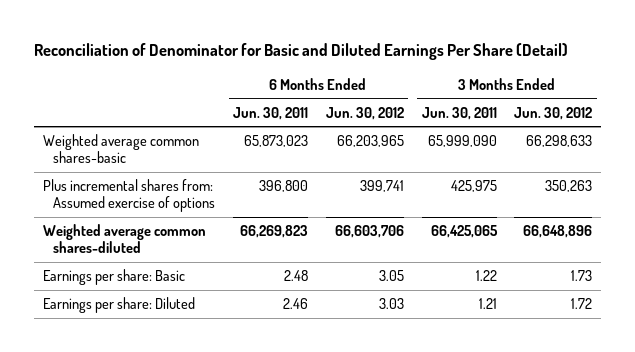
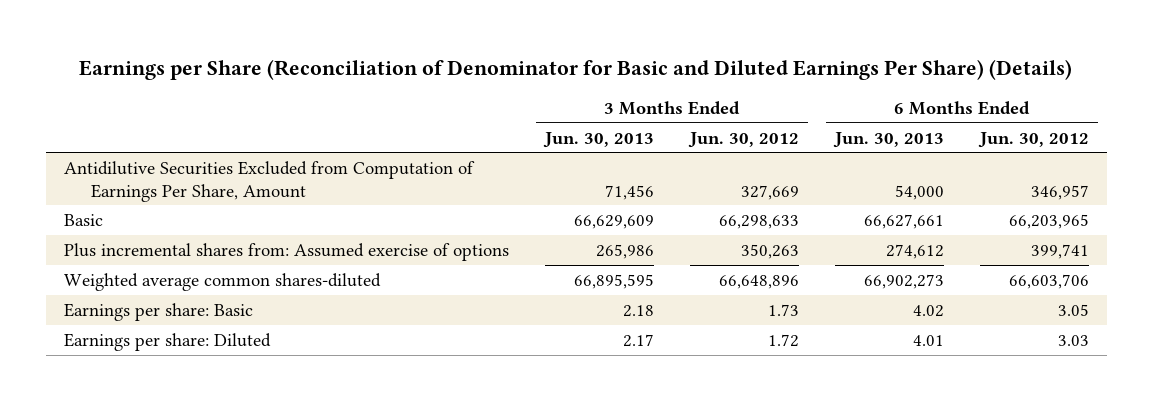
- Reconciliation of Denominator for Basic and Diluted Earnings Per Share (Detail)
+ Earnings per Share (Reconciliation of Denominator for Basic and Diluted Earnings Per Share) (Details)
- | 6 Months Ended Jun. 30, 2011 | 6 Months Ended Jun. 30, 2012 | 3 Months Ended Jun. 30, 2011 | 3 Months Ended Jun. 30, 2012
+ | 3 Months Ended Jun. 30, 2013 | 3 Months Ended Jun. 30, 2012 | 6 Months Ended Jun. 30, 2013 | 6 Months Ended Jun. 30, 2012
- Weighted average common shares-basic | 65,873,023 | 66,203,965 | 65,999,090 | 66,298,633
+ Antidilutive Securities Excluded from Computation of Earnings Per Share, Amount | 71,456 | 327,669 | 54,000 | 346,957
+ Basic | 66,629,609 | 66,298,633 | 66,627,661 | 66,203,965

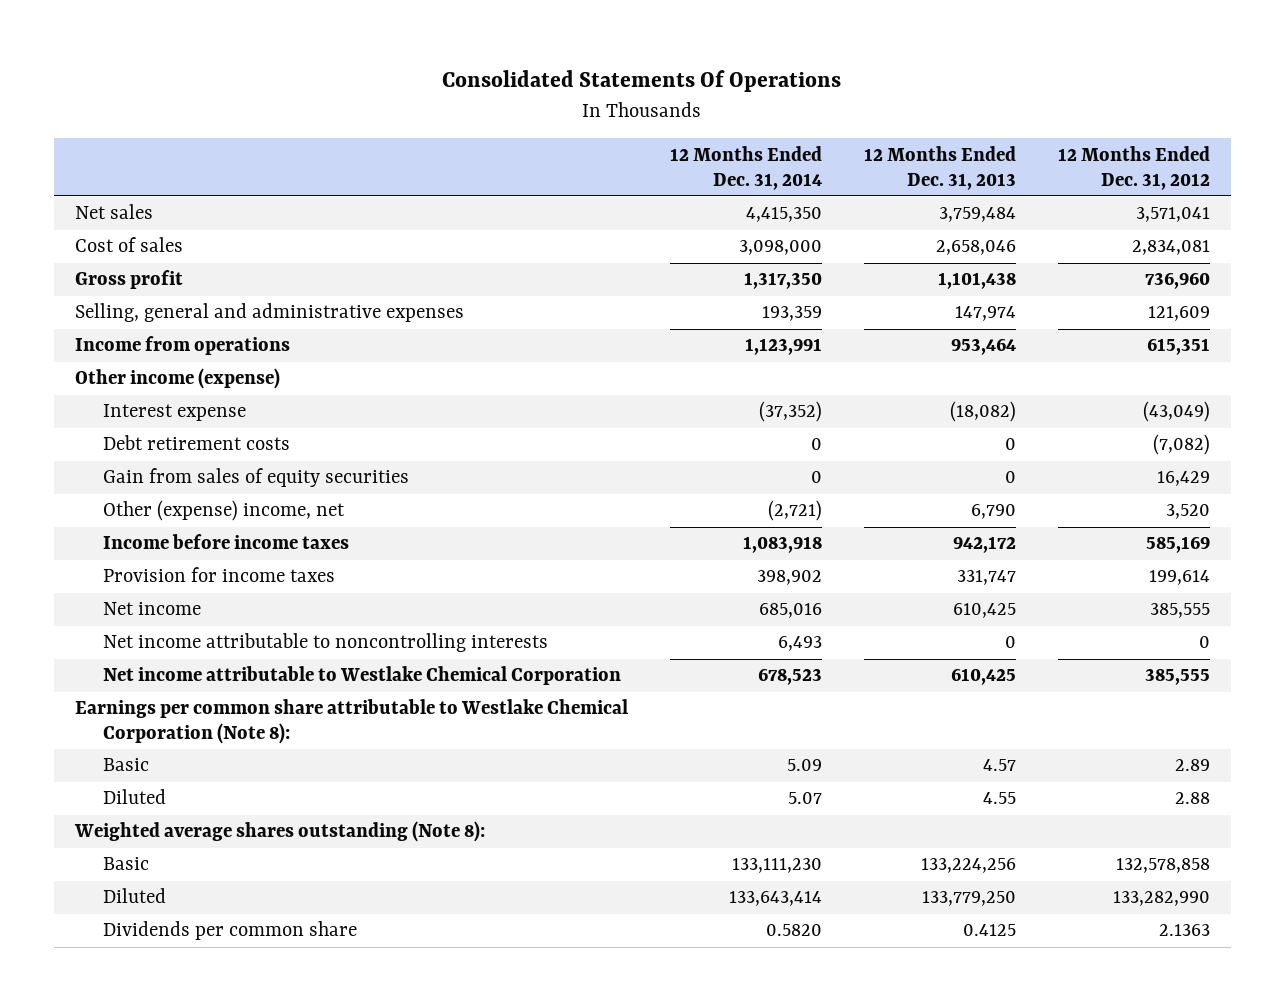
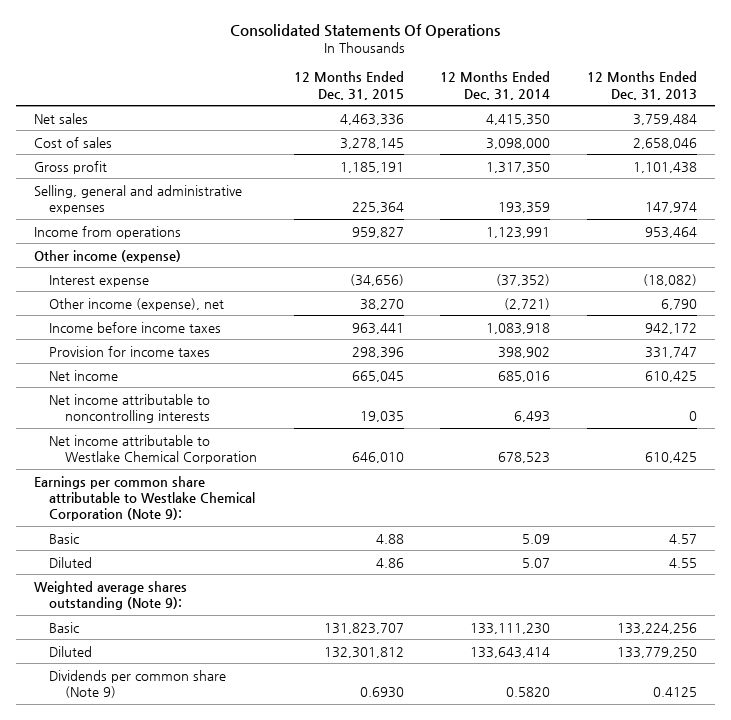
- | 12 Months Ended Dec. 31, 2014 | 12 Months Ended Dec. 31, 2013 | 12 Months Ended Dec. 31, 2012
+ | 12 Months Ended Dec. 31, 2015 | 12 Months Ended Dec. 31, 2014 | 12 Months Ended Dec. 31, 2013
- Debt retirement costs | 0 | 0 | (7,082)
- Gain from sales of equity securities | 0 | 0 | 16,429
- Other (expense) income, net | (2,721) | 6,790 | 3,520
+ Other income (expense), net | 38,270 | (2,721) | 6,790
- Earnings per common share attributable to Westlake Chemical Corporation (Note 8):
+ Earnings per common share attributable to Westlake Chemical Corporation (Note 9):
- Weighted average shares outstanding (Note 8):
+ Weighted average shares outstanding (Note 9):
- Dividends per common share | 0.5820 | 0.4125 | 2.1363
+ Dividends per common share (Note 9) | 0.6930 | 0.5820 | 0.4125

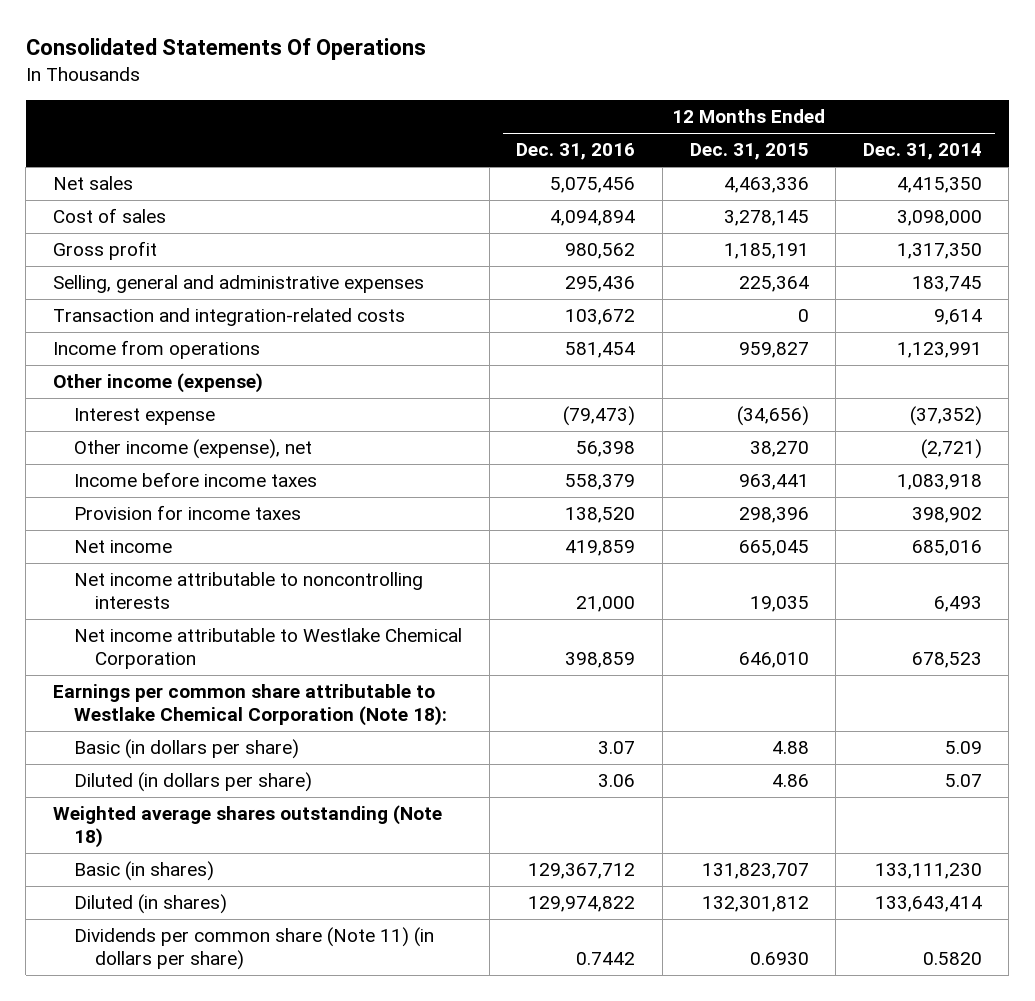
- | 12 Months Ended Dec. 31, 2015 | 12 Months Ended Dec. 31, 2014 | 12 Months Ended Dec. 31, 2013
+ | 12 Months Ended Dec. 31, 2016 | 12 Months Ended Dec. 31, 2015 | 12 Months Ended Dec. 31, 2014
- Selling, general and administrative expenses | 225,364 | 193,359 | 147,974
+ Selling, general and administrative expenses | 295,436 | 225,364 | 183,745
+ Transaction and integration-related costs | 103,672 | 0 | 9,614
- Earnings per common share attributable to Westlake Chemical Corporation (Note 9):
- Basic | 4.88 | 5.09 | 4.57
- Diluted | 4.86 | 5.07 | 4.55
- Weighted average shares outstanding (Note 9):
- Basic | 131,823,707 | 133,111,230 | 133,224,256
- Diluted | 132,301,812 | 133,643,414 | 133,779,250
- Dividends per common share (Note 9) | 0.6930 | 0.5820 | 0.4125
+ Earnings per common share attributable to Westlake Chemical Corporation (Note 18):
+ Basic (in dollars per share) | 3.07 | 4.88 | 5.09
+ Diluted (in dollars per share) | 3.06 | 4.86 | 5.07
+ Weighted average shares outstanding (Note 18)
+ Basic (in shares) | 129,367,712 | 131,823,707 | 133,111,230
+ Diluted (in shares) | 129,974,822 | 132,301,812 | 133,643,414
+ Dividends per common share (Note 11) (in dollars per share) | 0.7442 | 0.6930 | 0.5820

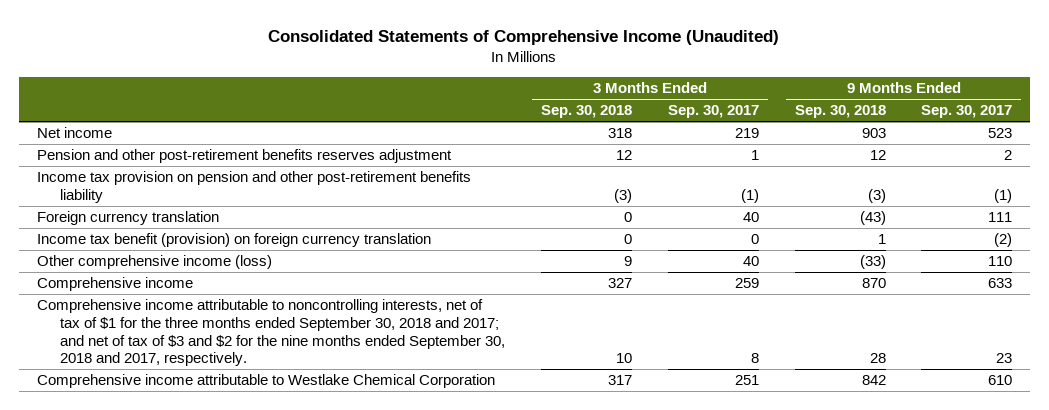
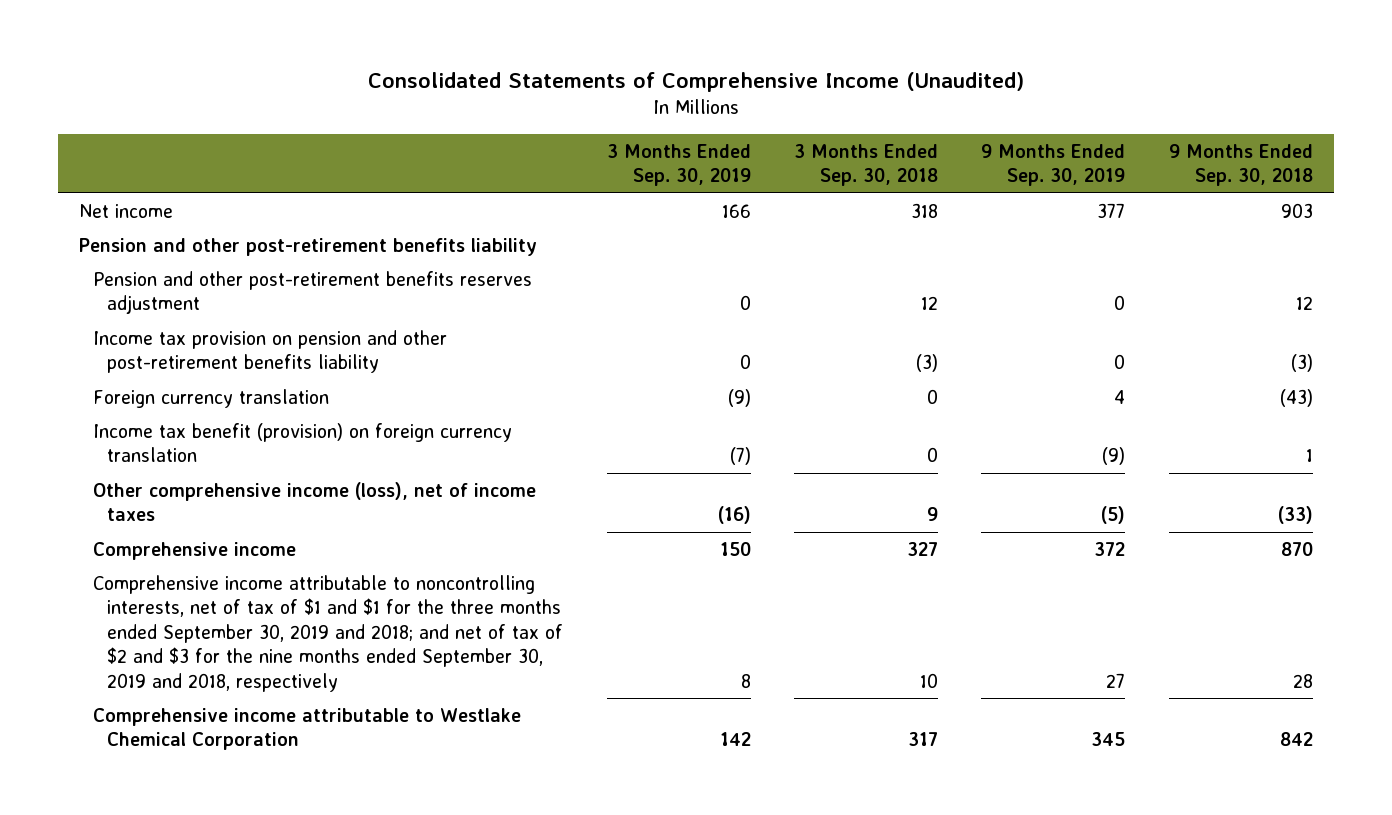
- | 3 Months Ended Sep. 30, 2018 | 3 Months Ended Sep. 30, 2017 | 9 Months Ended Sep. 30, 2018 | 9 Months Ended Sep. 30, 2017
+ | 3 Months Ended Sep. 30, 2019 | 3 Months Ended Sep. 30, 2018 | 9 Months Ended Sep. 30, 2019 | 9 Months Ended Sep. 30, 2018
+ Pension and other post-retirement benefits liability
- Other comprehensive income (loss) | 9 | 40 | (33) | 110
+ Other comprehensive income (loss), net of income taxes | (16) | 9 | (5) | (33)
- Comprehensive income attributable to noncontrolling interests, net of tax of $1 for the three months ended September 30, 2018 and 2017; and net of tax of $3 and $2 for the nine months ended September 30, 2018 and 2017, respectively. | 10 | 8 | 28 | 23
+ Comprehensive income attributable to noncontrolling interests, net of tax of $1 and $1 for the three months ended September 30, 2019 and 2018; and net of tax of $2 and $3 for the nine months ended September 30, 2019 and 2018, respectively | 8 | 10 | 27 | 28

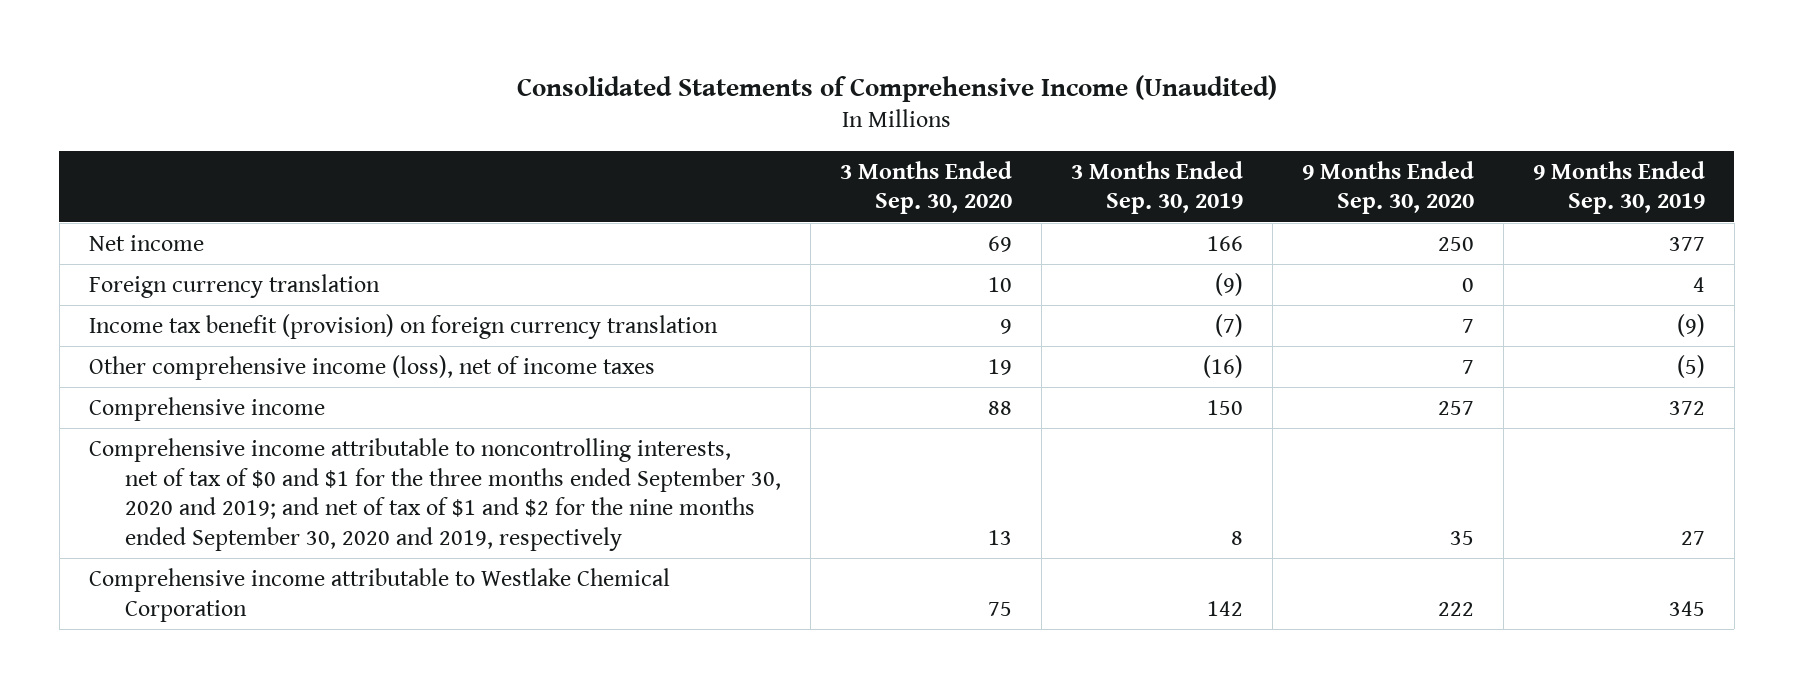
- | 3 Months Ended Sep. 30, 2019 | 3 Months Ended Sep. 30, 2018 | 9 Months Ended Sep. 30, 2019 | 9 Months Ended Sep. 30, 2018
+ | 3 Months Ended Sep. 30, 2020 | 3 Months Ended Sep. 30, 2019 | 9 Months Ended Sep. 30, 2020 | 9 Months Ended Sep. 30, 2019
- Pension and other post-retirement benefits liability
- Pension and other post-retirement benefits reserves adjustment | 0 | 12 | 0 | 12
- Income tax provision on pension and other post-retirement benefits liability | 0 | (3) | 0 | (3)
- Comprehensive income attributable to noncontrolling interests, net of tax of $1 and $1 for the three months ended September 30, 2019 and 2018; and net of tax of $2 and $3 for the nine months ended September 30, 2019 and 2018, respectively | 8 | 10 | 27 | 28
+ Comprehensive income attributable to noncontrolling interests, net of tax of $0 and $1 for the three months ended September 30, 2020 and 2019; and net of tax of $1 and $2 for the nine months ended September 30, 2020 and 2019, respectively | 13 | 8 | 35 | 27

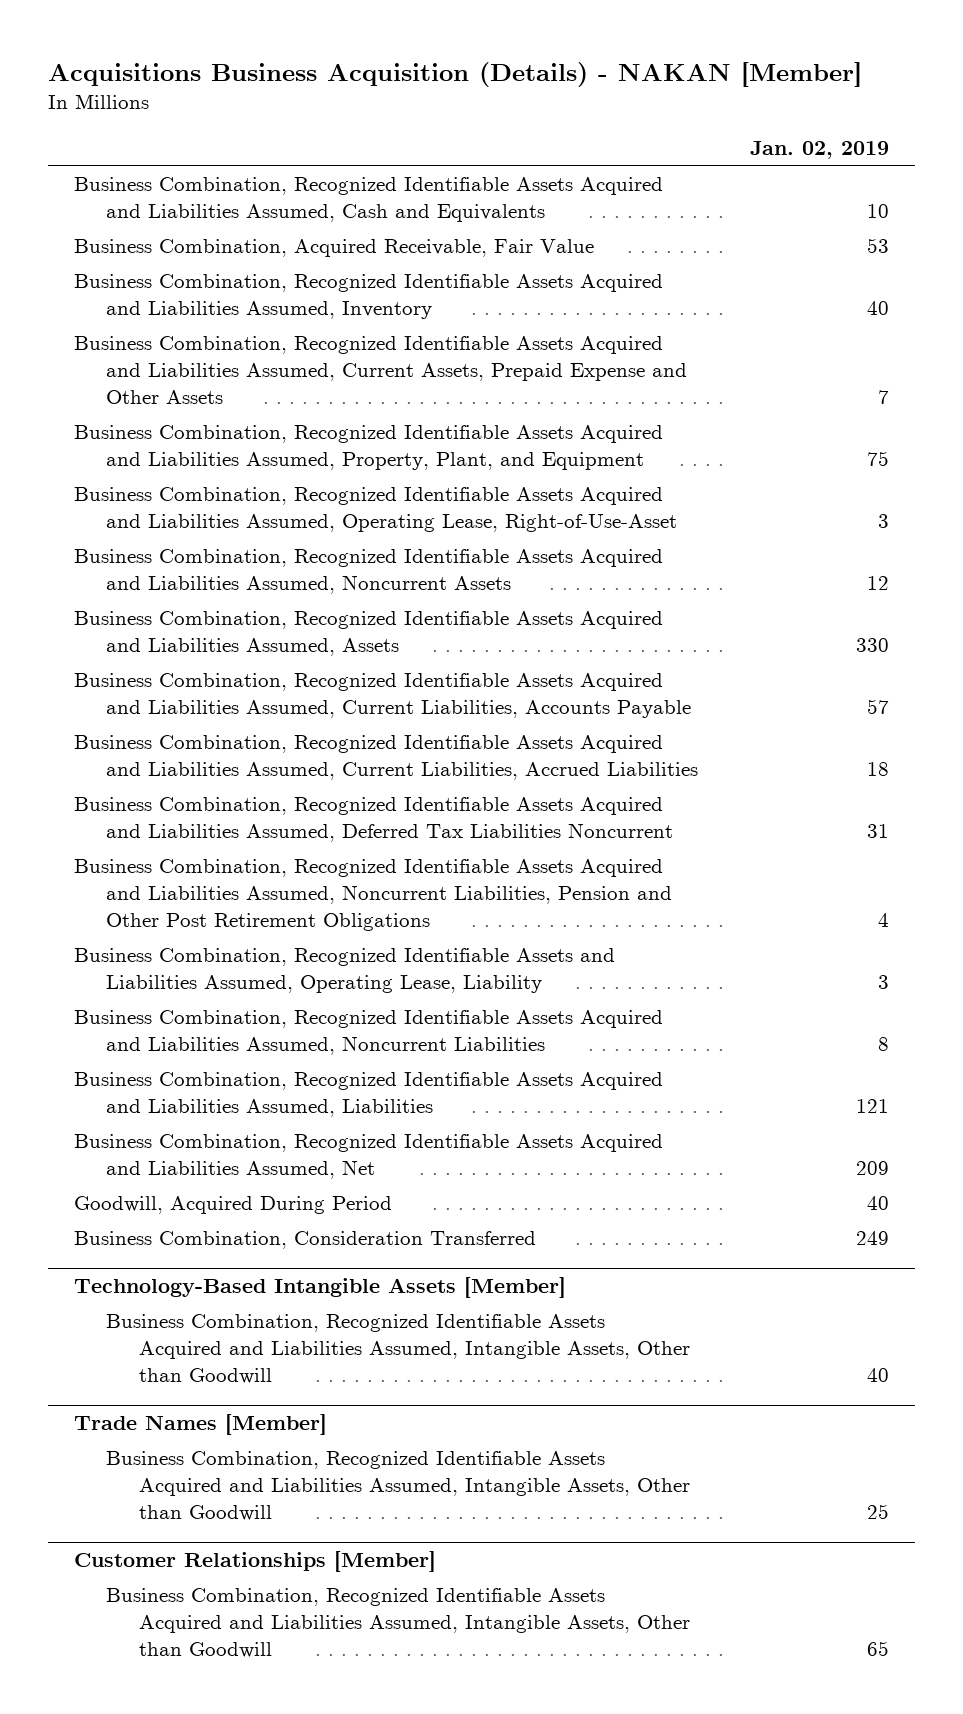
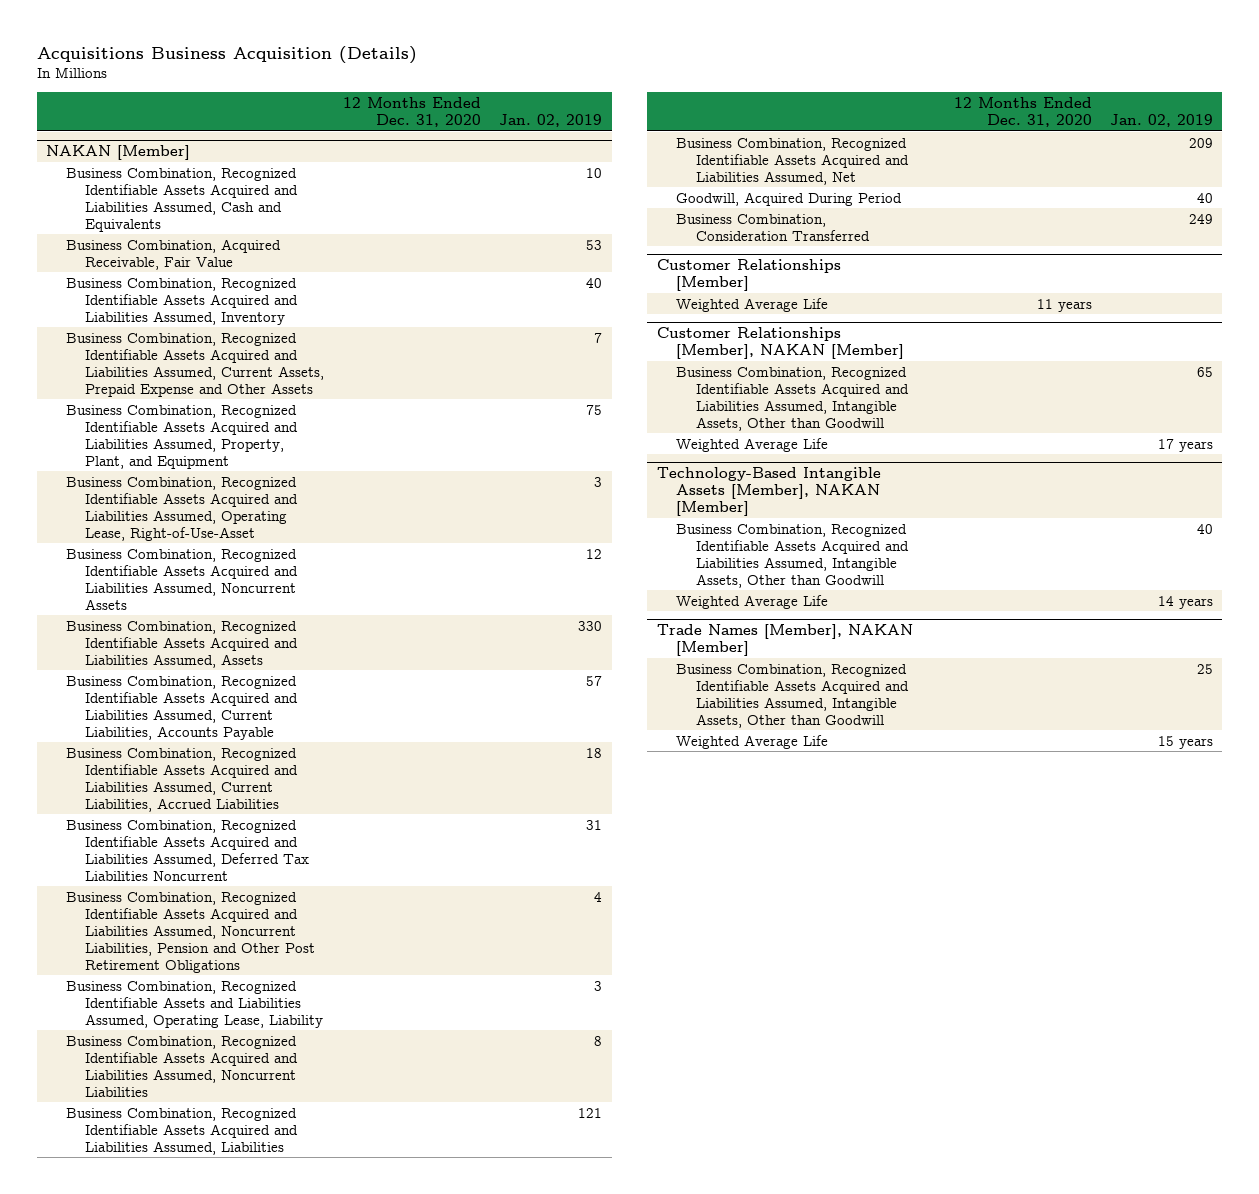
- Acquisitions Business Acquisition (Details) - NAKAN [Member]
+ Acquisitions Business Acquisition (Details)
- | Jan. 02, 2019
+ | 12 Months Ended Dec. 31, 2020 | Jan. 02, 2019
+ NAKAN [Member]
- Technology-Based Intangible Assets [Member]
- Business Combination, Recognized Identifiable Assets Acquired and Liabilities Assumed, Intangible Assets, Other than Goodwill | 40
- Trade Names [Member]
- Business Combination, Recognized Identifiable Assets Acquired and Liabilities Assumed, Intangible Assets, Other than Goodwill | 25
@ Customer Relationships [Member]
+ Weighted Average Life | 11 years |
+ Customer Relationships [Member], NAKAN [Member]
+ Weighted Average Life | | 17 years
+ Technology-Based Intangible Assets [Member], NAKAN [Member]
+ Business Combination, Recognized Identifiable Assets Acquired and Liabilities Assumed, Intangible Assets, Other than Goodwill | | 40
+ Weighted Average Life | | 14 years
+ Trade Names [Member], NAKAN [Member]
+ Business Combination, Recognized Identifiable Assets Acquired and Liabilities Assumed, Intangible Assets, Other than Goodwill | | 25
+ Weighted Average Life | | 15 years

